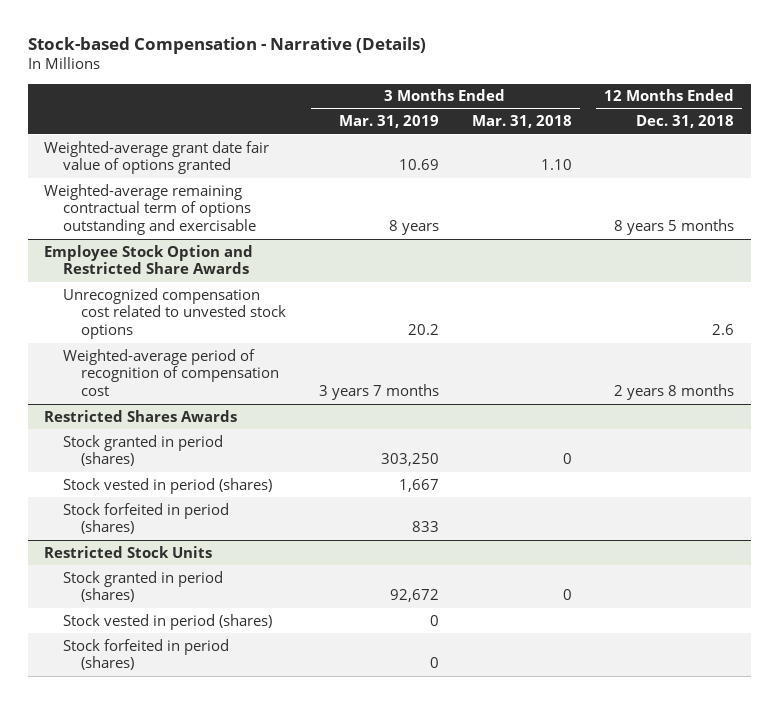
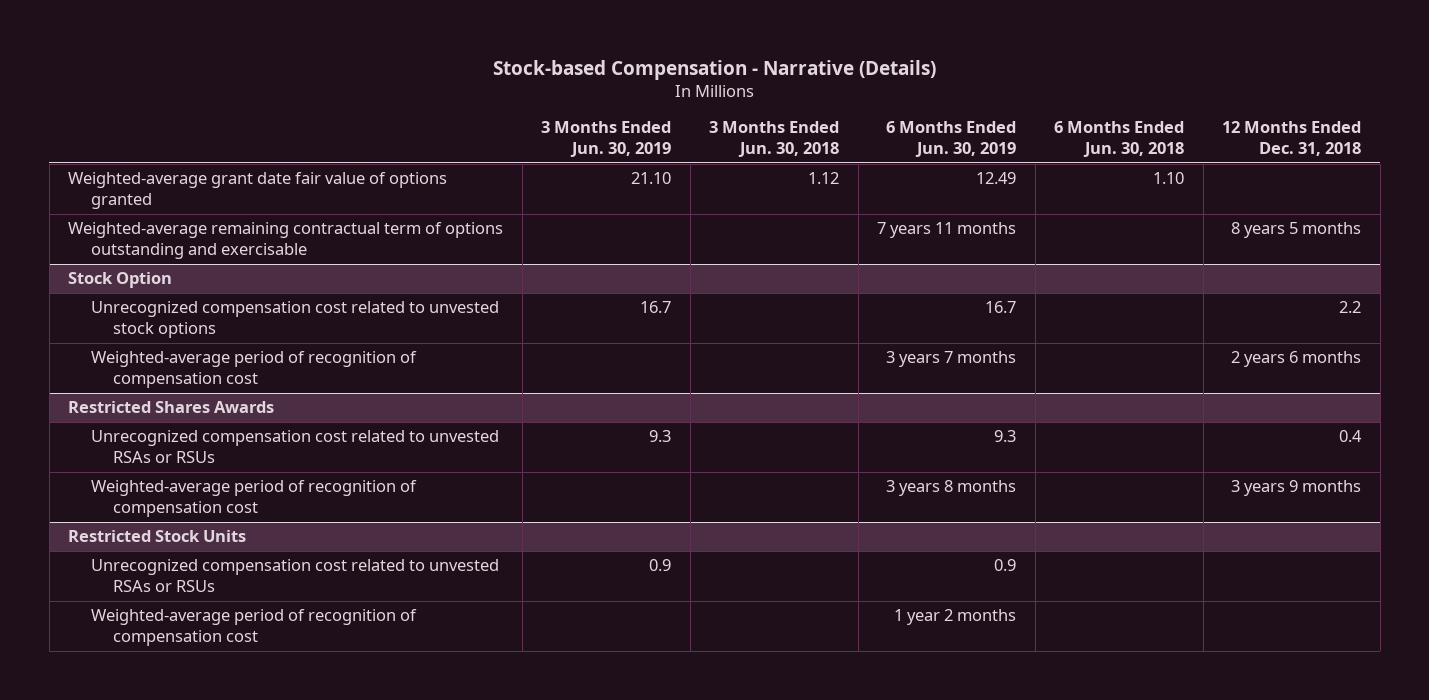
- | 3 Months Ended Mar. 31, 2019 | 3 Months Ended Mar. 31, 2018 | 12 Months Ended Dec. 31, 2018
+ | 3 Months Ended Jun. 30, 2019 | 3 Months Ended Jun. 30, 2018 | 6 Months Ended Jun. 30, 2019 | 6 Months Ended Jun. 30, 2018 | 12 Months Ended Dec. 31, 2018
- Employee Stock Option and Restricted Share Awards
- Unrecognized compensation cost related to unvested stock options | 20.2 | | 2.6
- Weighted-average period of recognition of compensation cost | 3 years 7 months | | 2 years 8 months
+ Stock Option
+ Unrecognized compensation cost related to unvested stock options | 16.7 | | 16.7 | | 2.2
+ Weighted-average period of recognition of compensation cost | | | 3 years 7 months | | 2 years 6 months
@ Restricted Shares Awards
- Stock granted in period (shares) | 303,250 | 0 |
- Stock vested in period (shares) | 1,667 | |
- Stock forfeited in period (shares) | 833 | |
+ Unrecognized compensation cost related to unvested RSAs or RSUs | 9.3 | | 9.3 | | 0.4
+ Weighted-average period of recognition of compensation cost | | | 3 years 8 months | | 3 years 9 months
@ Restricted Stock Units
- Stock granted in period (shares) | 92,672 | 0 |
- Stock vested in period (shares) | 0 | |
- Stock forfeited in period (shares) | 0 | |
+ Unrecognized compensation cost related to unvested RSAs or RSUs | 0.9 | | 0.9 | |
+ Weighted-average period of recognition of compensation cost | | | 1 year 2 months | |

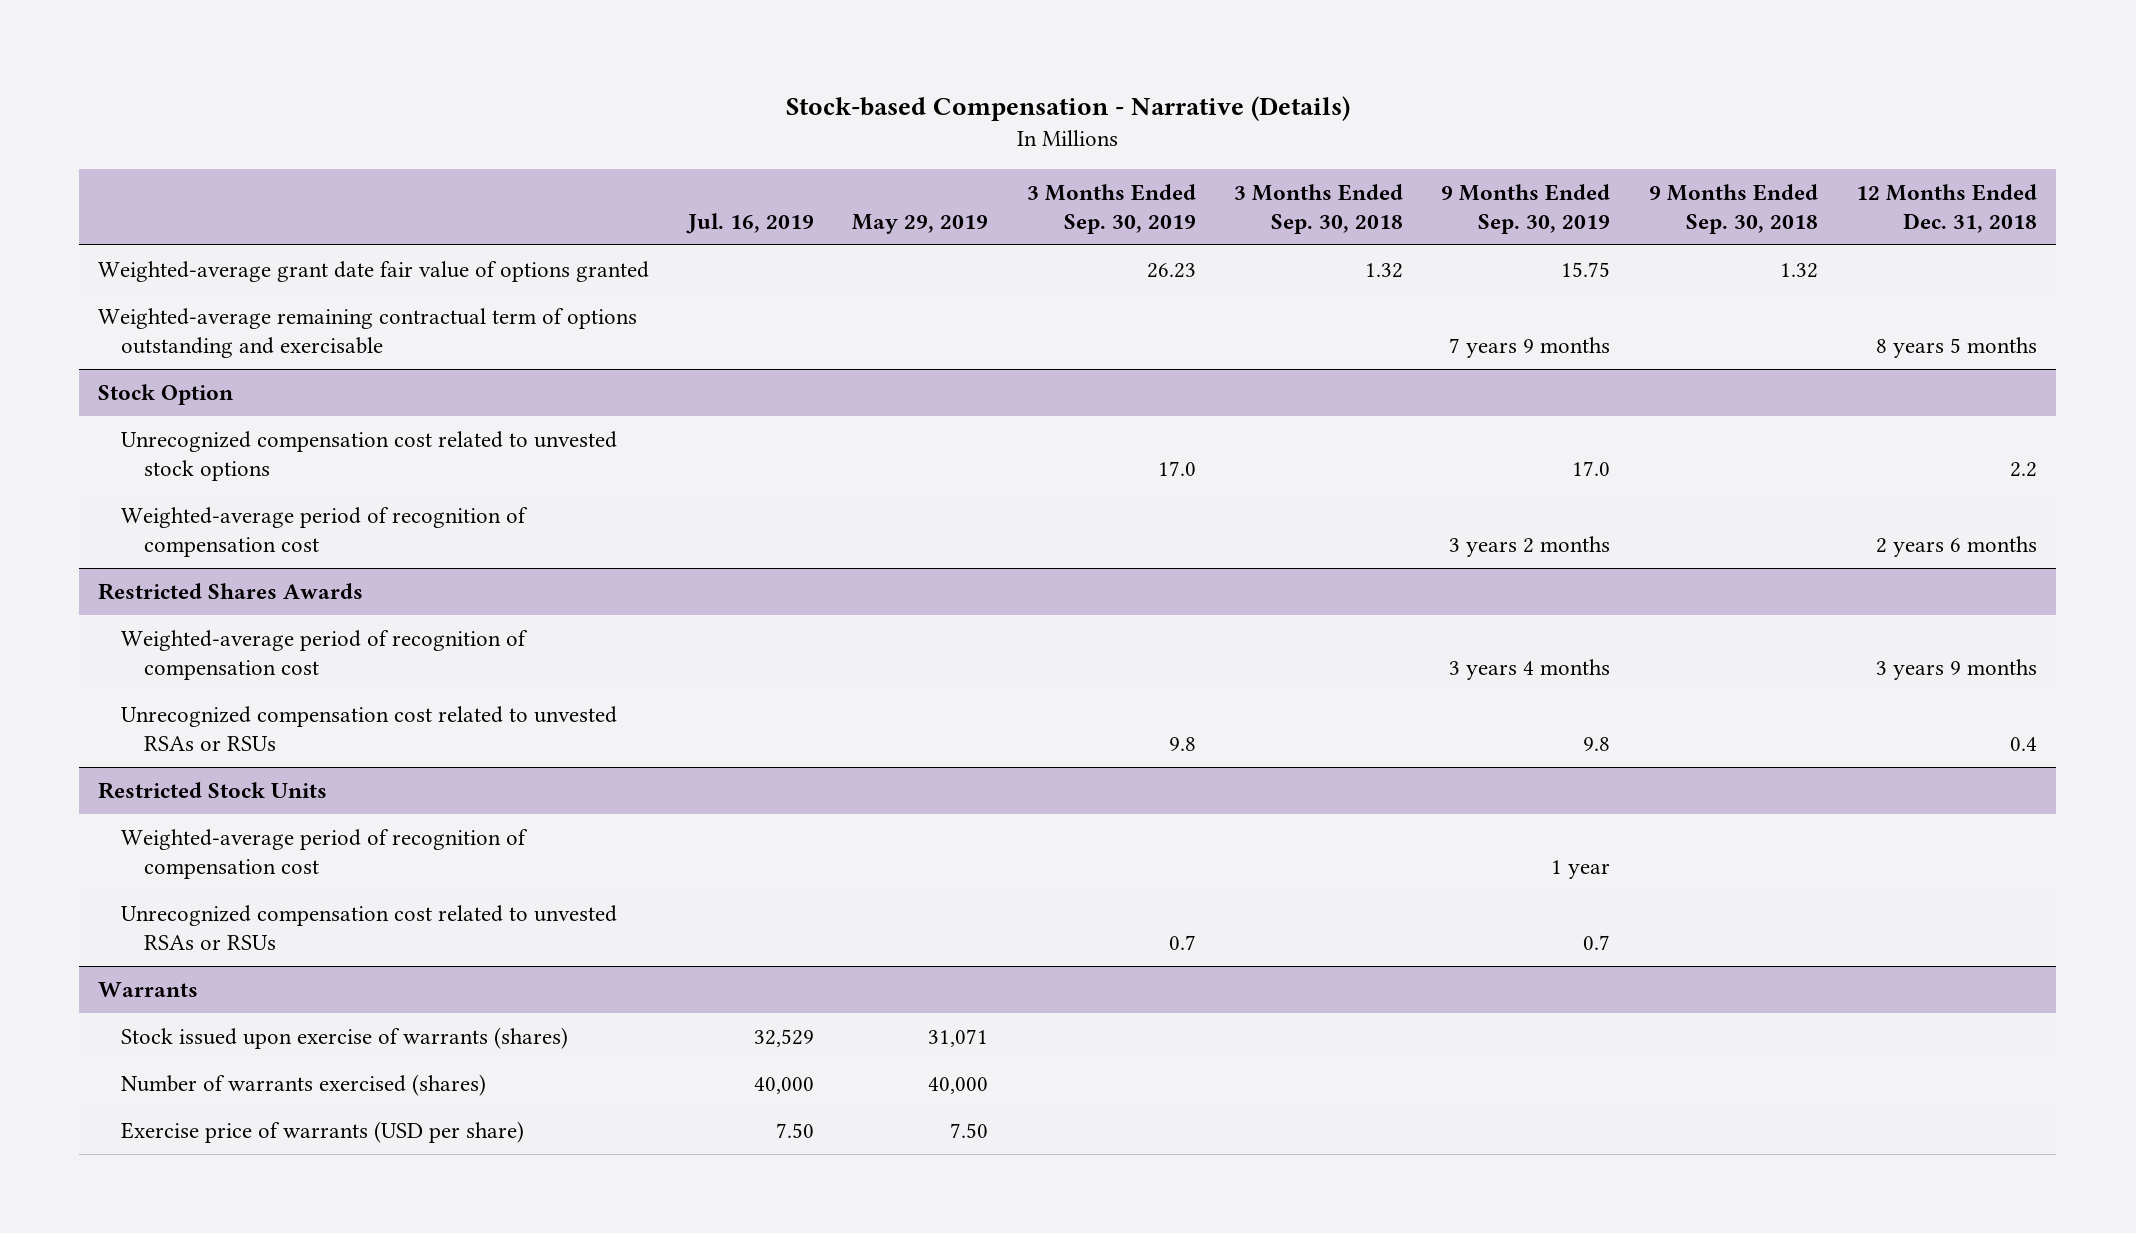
- | 3 Months Ended Jun. 30, 2019 | 3 Months Ended Jun. 30, 2018 | 6 Months Ended Jun. 30, 2019 | 6 Months Ended Jun. 30, 2018 | 12 Months Ended Dec. 31, 2018
+ | Jul. 16, 2019 | May 29, 2019 | 3 Months Ended Sep. 30, 2019 | 3 Months Ended Sep. 30, 2018 | 9 Months Ended Sep. 30, 2019 | 9 Months Ended Sep. 30, 2018 | 12 Months Ended Dec. 31, 2018
@ Restricted Shares Awards
moved down: Unrecognized compensation cost related to unvested RSAs or RSUs | | | 9.8 | | 9.8 | | 0.4
@ Restricted Stock Units
moved down: Unrecognized compensation cost related to unvested RSAs or RSUs | | | 0.7 | | 0.7 | |
+ Warrants
+ Stock issued upon exercise of warrants (shares) | 32,529 | 31,071 | | | | |
+ Number of warrants exercised (shares) | 40,000 | 40,000 | | | | |
+ Exercise price of warrants (USD per share) | 7.50 | 7.50 | | | | |

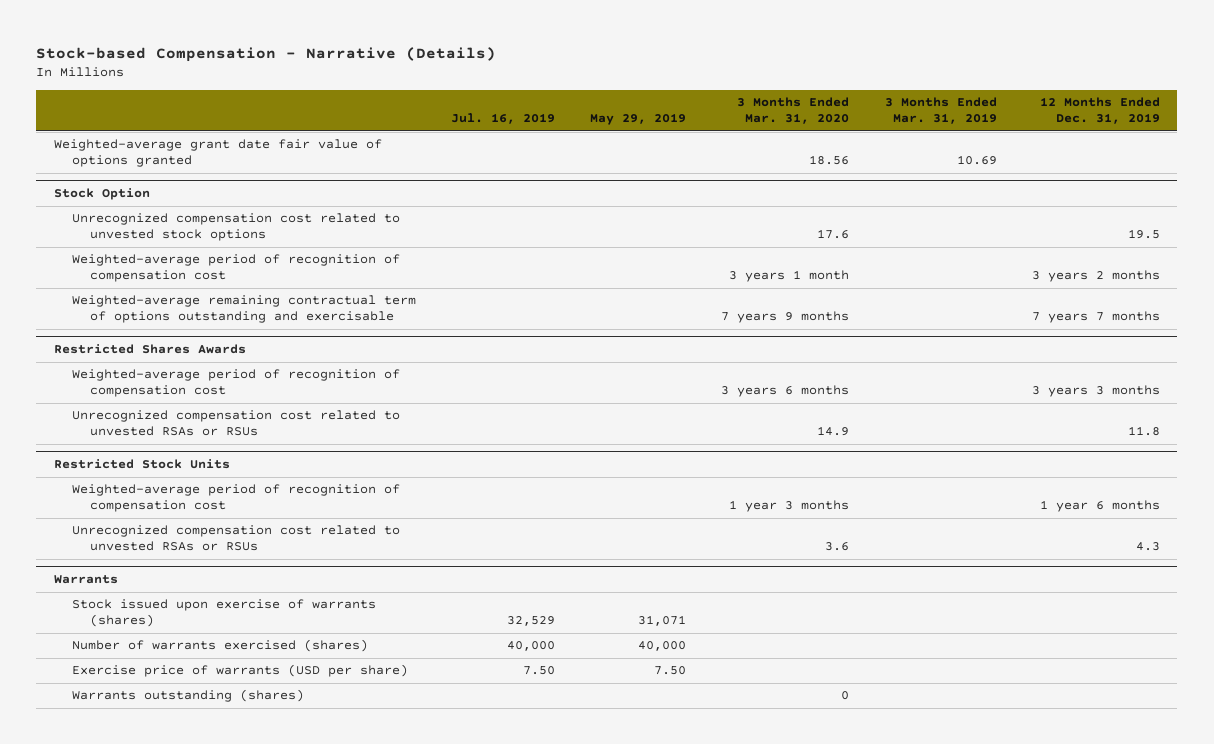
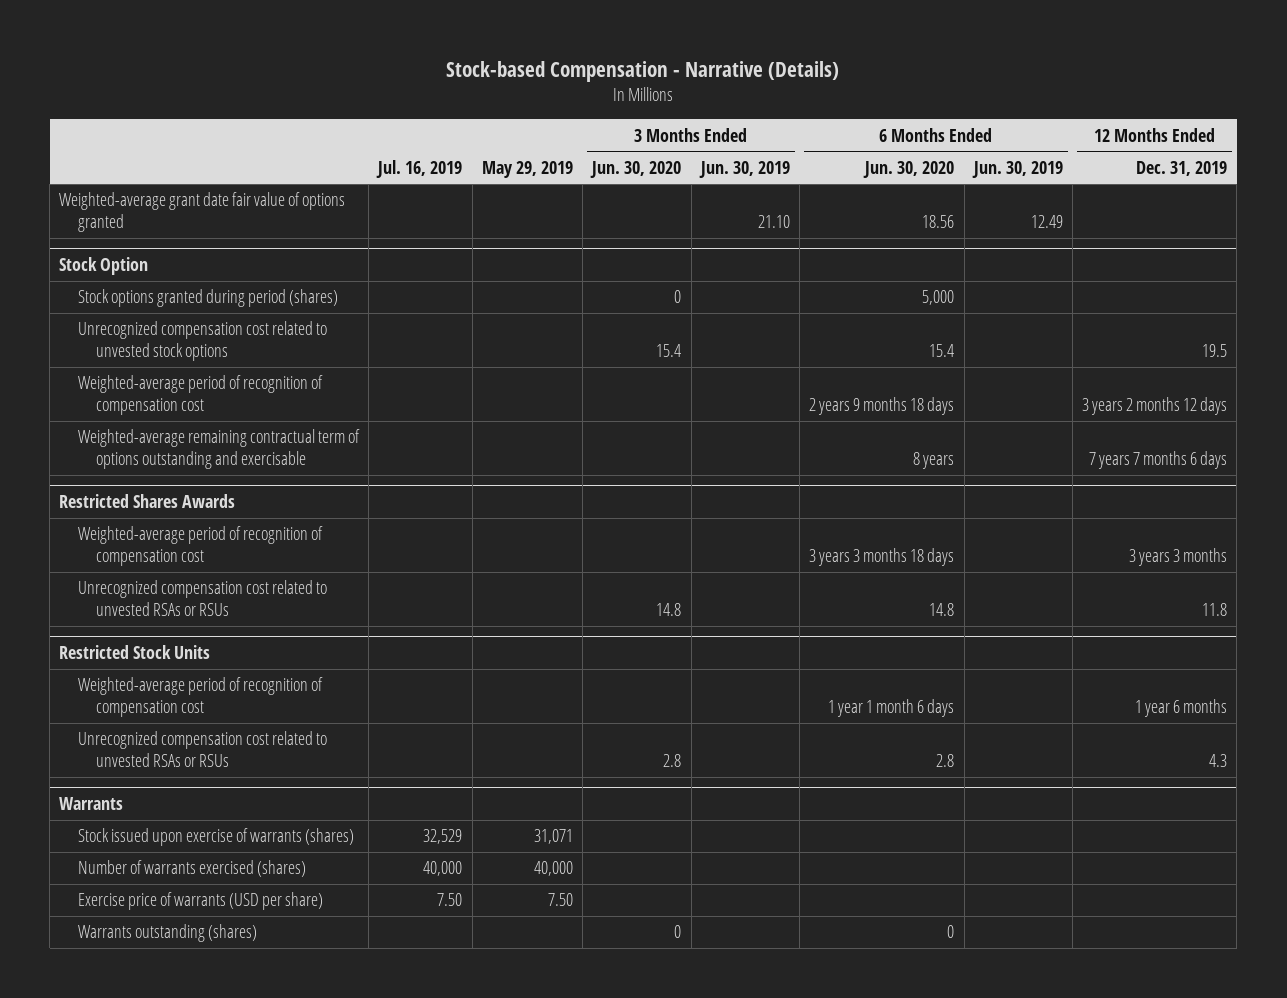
- | Jul. 16, 2019 | May 29, 2019 | 3 Months Ended Mar. 31, 2020 | 3 Months Ended Mar. 31, 2019 | 12 Months Ended Dec. 31, 2019
+ | Jul. 16, 2019 | May 29, 2019 | 3 Months Ended Jun. 30, 2020 | 3 Months Ended Jun. 30, 2019 | 6 Months Ended Jun. 30, 2020 | 6 Months Ended Jun. 30, 2019 | 12 Months Ended Dec. 31, 2019
@ Stock Option
+ Stock options granted during period (shares) | | | 0 | | 5,000 | |
- Weighted-average period of recognition of compensation cost | | | 3 years 1 month | | 3 years 2 months
- Weighted-average remaining contractual term of options outstanding and exercisable | | | 7 years 9 months | | 7 years 7 months
+ Weighted-average period of recognition of compensation cost | | | | | 2 years 9 months 18 days | | 3 years 2 months 12 days
+ Weighted-average remaining contractual term of options outstanding and exercisable | | | | | 8 years | | 7 years 7 months 6 days

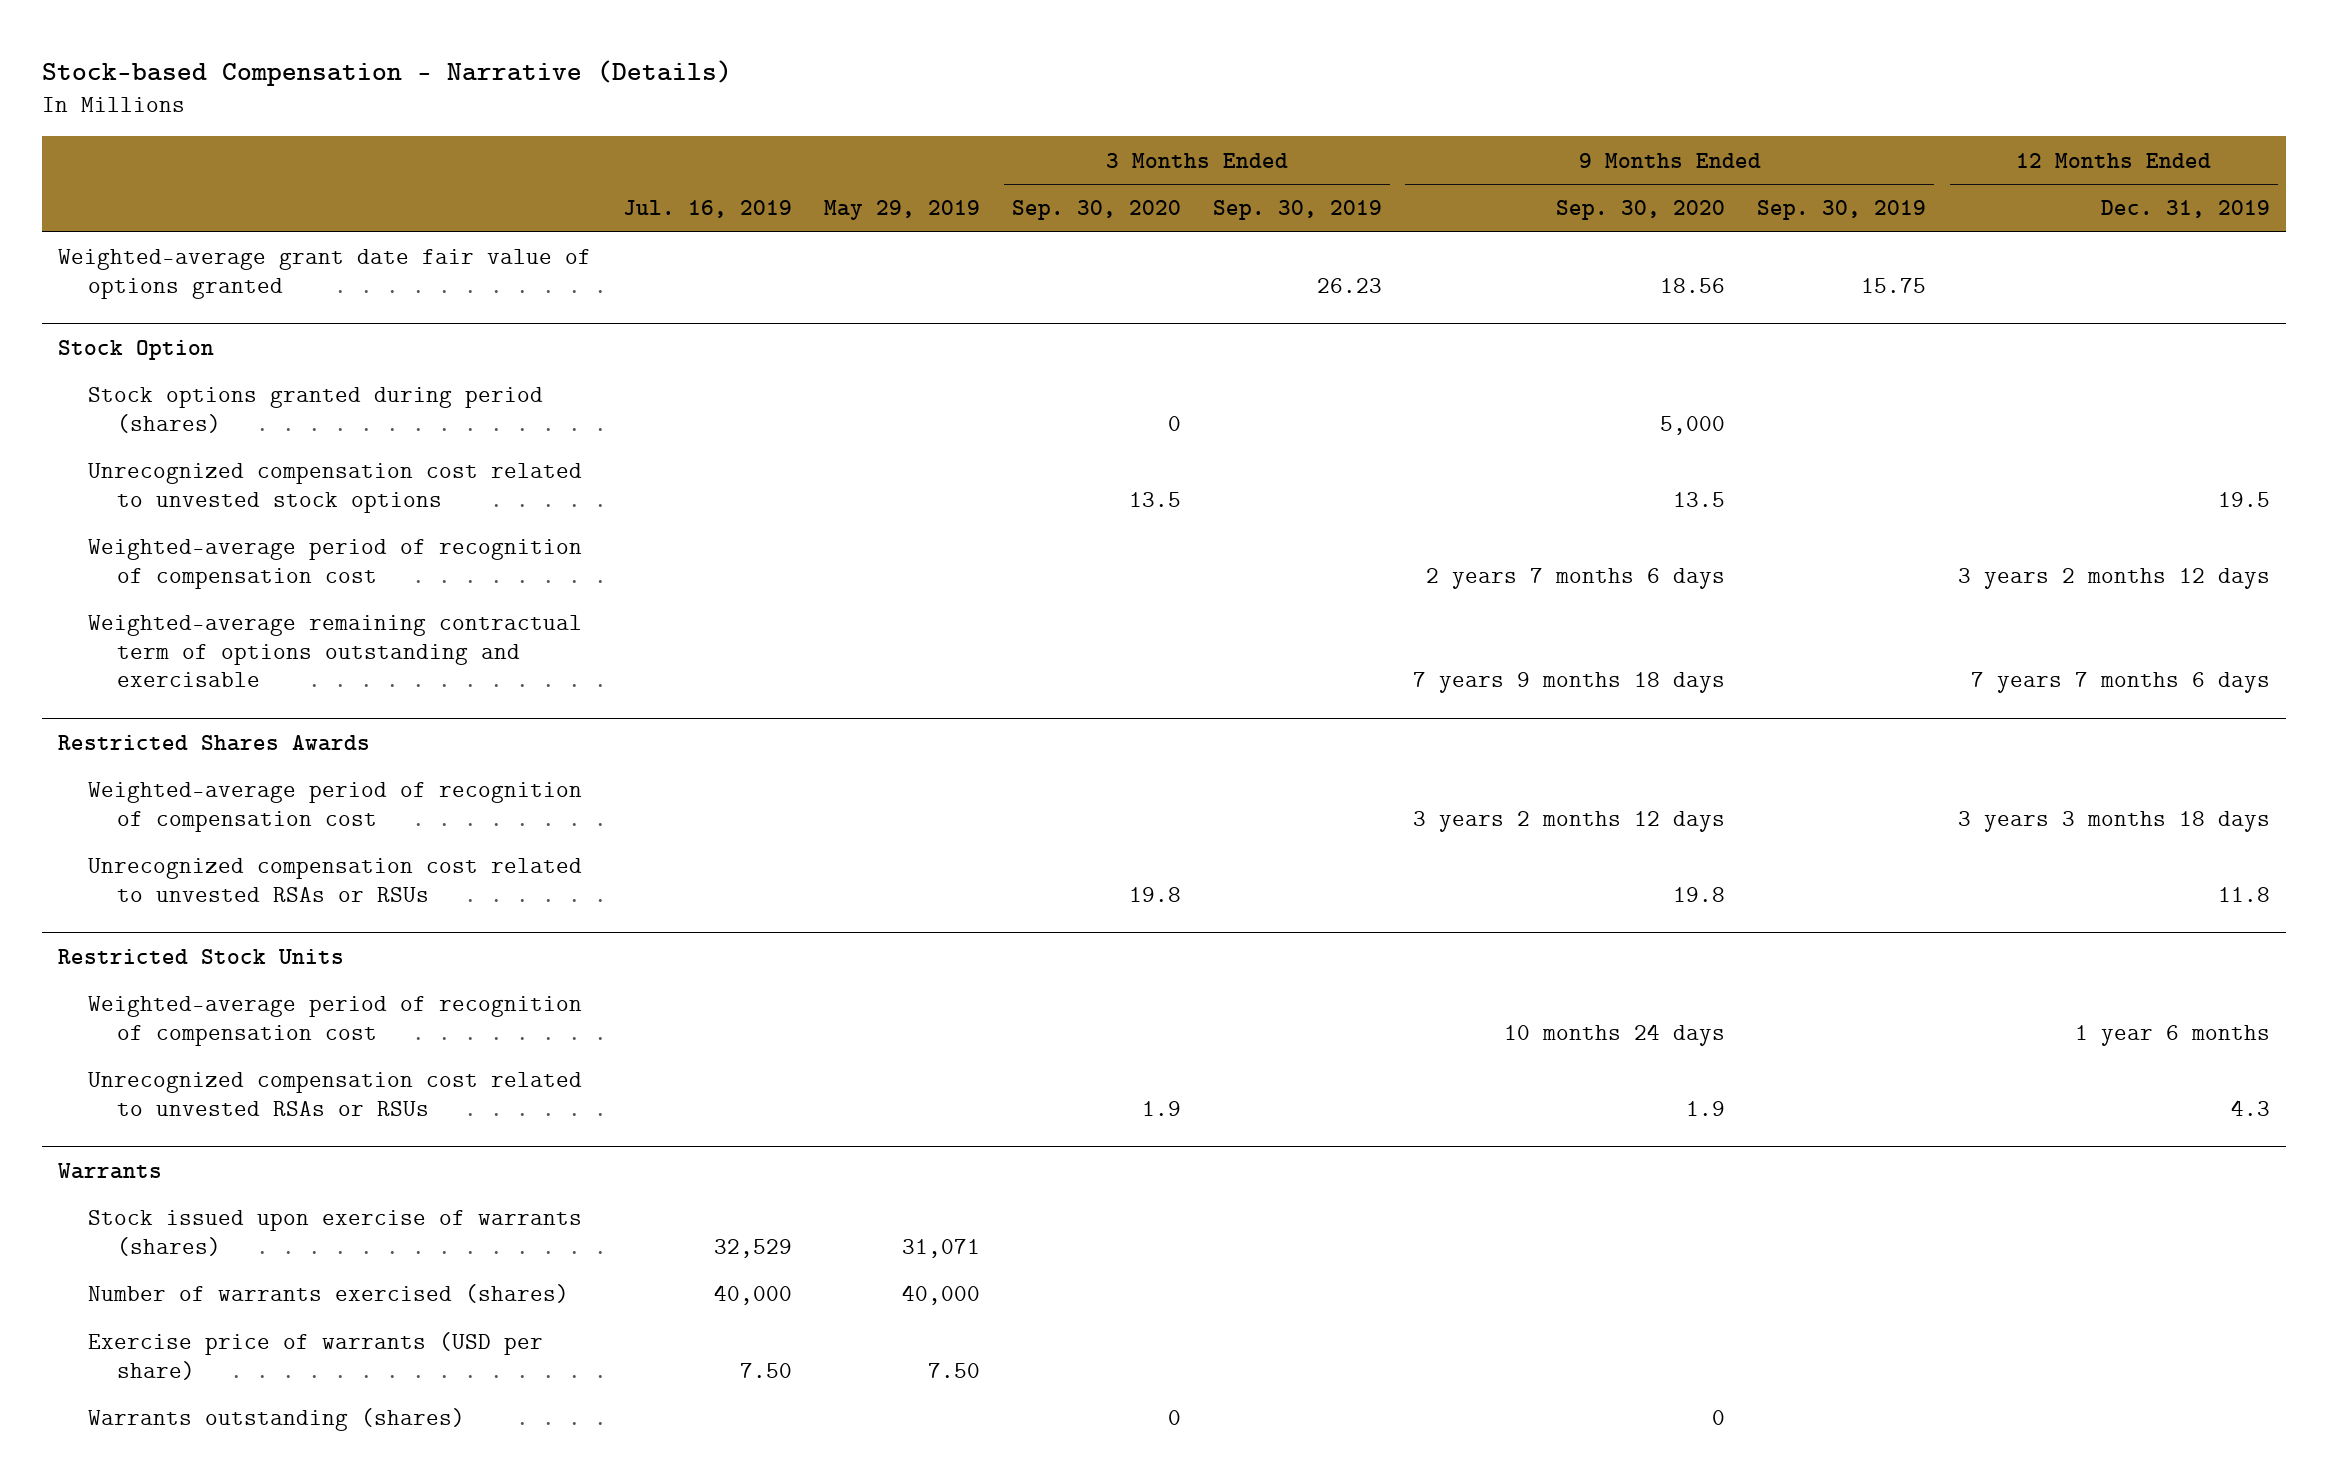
- | Jul. 16, 2019 | May 29, 2019 | 3 Months Ended Jun. 30, 2020 | 3 Months Ended Jun. 30, 2019 | 6 Months Ended Jun. 30, 2020 | 6 Months Ended Jun. 30, 2019 | 12 Months Ended Dec. 31, 2019
+ | Jul. 16, 2019 | May 29, 2019 | 3 Months Ended Sep. 30, 2020 | 3 Months Ended Sep. 30, 2019 | 9 Months Ended Sep. 30, 2020 | 9 Months Ended Sep. 30, 2019 | 12 Months Ended Dec. 31, 2019
@ Restricted Shares Awards
- Weighted-average period of recognition of compensation cost | | | | | 3 years 3 months 18 days | | 3 years 3 months
+ Weighted-average period of recognition of compensation cost | | | | | 3 years 2 months 12 days | | 3 years 3 months 18 days

